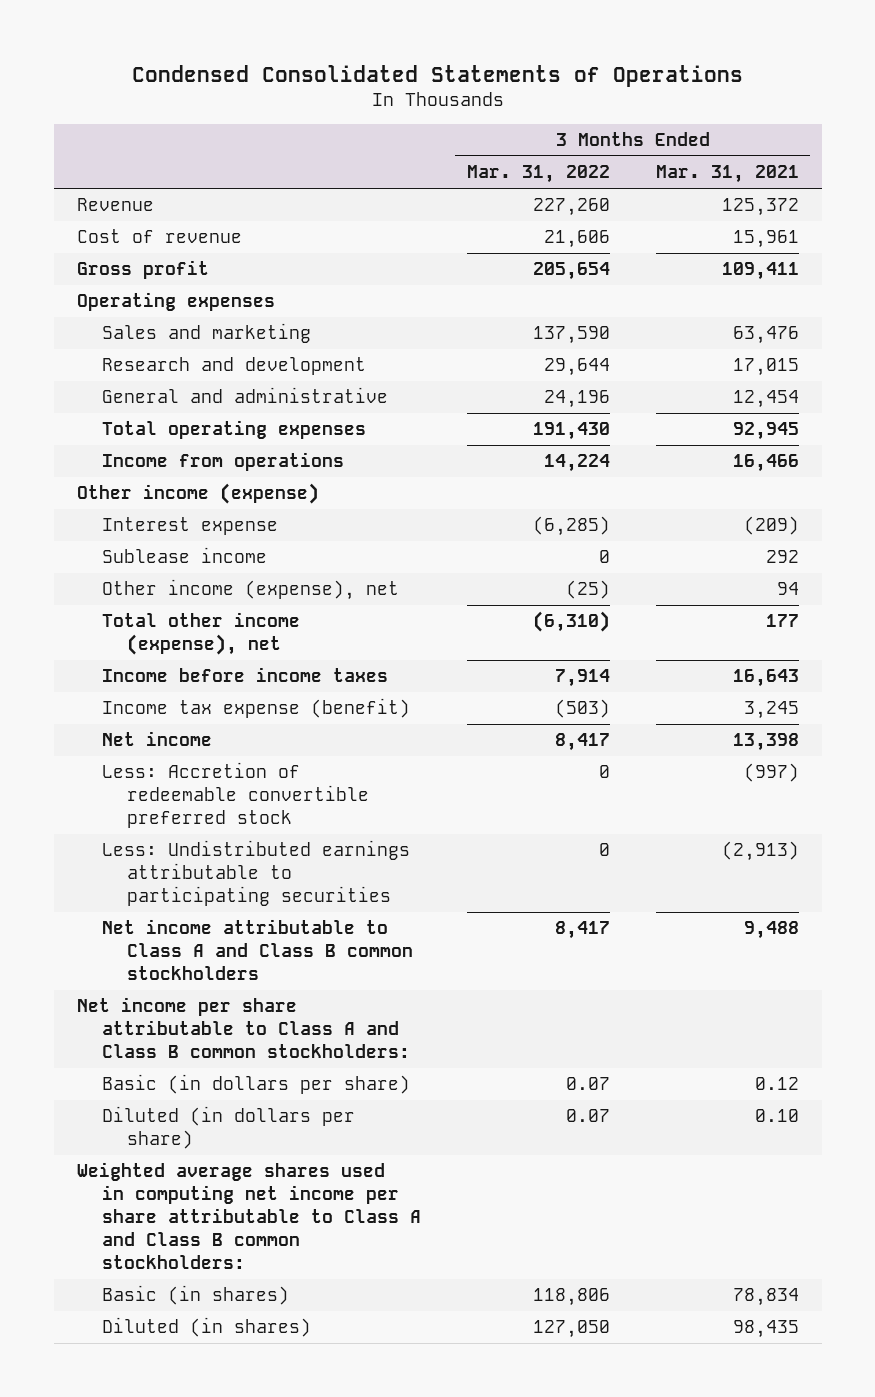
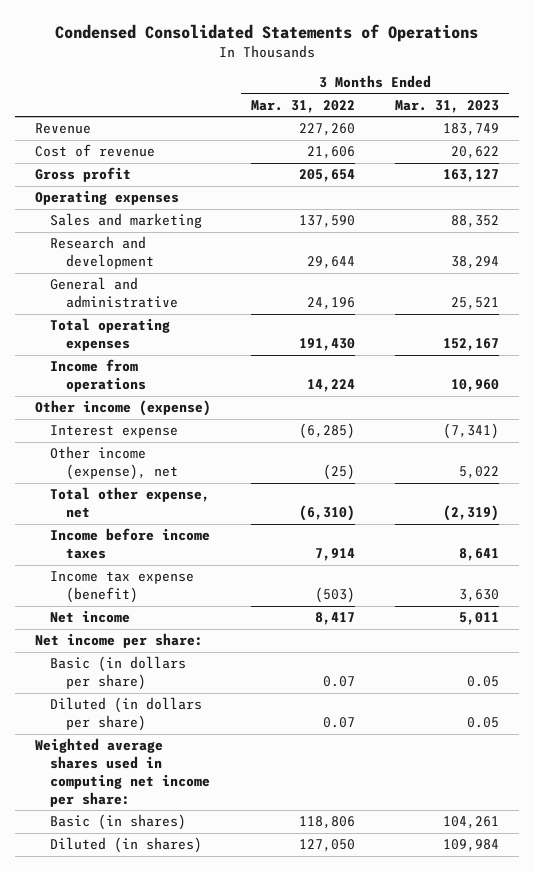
- | 3 Months Ended Mar. 31, 2022 | 3 Months Ended Mar. 31, 2021
+ | 3 Months Ended Mar. 31, 2022 | 3 Months Ended Mar. 31, 2023
- Sublease income | 0 | 292
- Total other income (expense), net | (6,310) | 177
+ Total other expense, net | (6,310) | (2,319)
- Less: Accretion of redeemable convertible preferred stock | 0 | (997)
- Less: Undistributed earnings attributable to participating securities | 0 | (2,913)
- Net income attributable to Class A and Class B common stockholders | 8,417 | 9,488
- Net income per share attributable to Class A and Class B common stockholders:
+ Net income per share:
- Weighted average shares used in computing net income per share attributable to Class A and Class B common stockholders:
+ Weighted average shares used in computing net income per share:

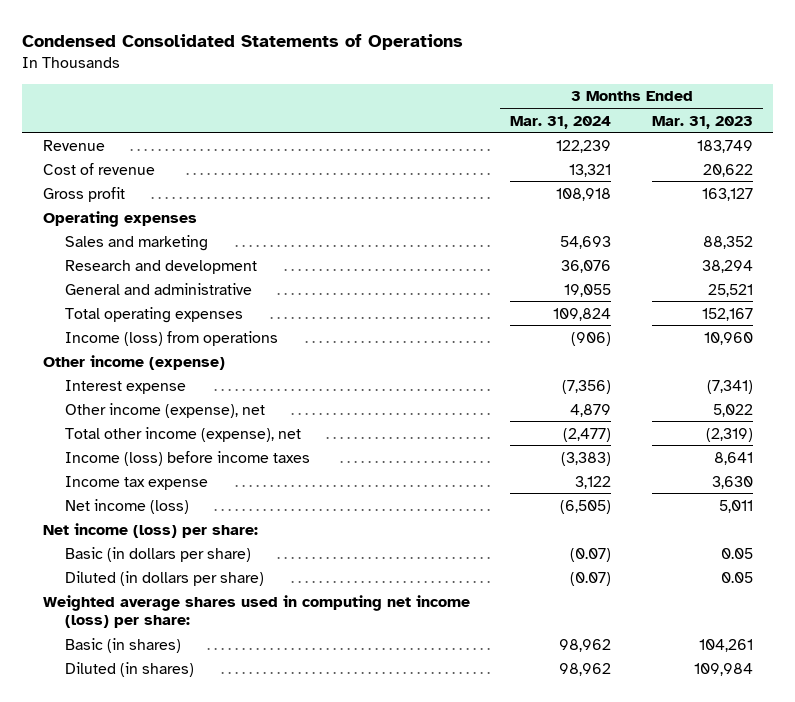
- | 3 Months Ended Mar. 31, 2022 | 3 Months Ended Mar. 31, 2023
+ | 3 Months Ended Mar. 31, 2024 | 3 Months Ended Mar. 31, 2023
- Income from operations | 14,224 | 10,960
+ Income (loss) from operations | (906) | 10,960
- Total other expense, net | (6,310) | (2,319)
- Income before income taxes | 7,914 | 8,641
- Income tax expense (benefit) | (503) | 3,630
- Net income | 8,417 | 5,011
- Net income per share:
+ Total other income (expense), net | (2,477) | (2,319)
+ Income (loss) before income taxes | (3,383) | 8,641
+ Income tax expense | 3,122 | 3,630
+ Net income (loss) | (6,505) | 5,011
+ Net income (loss) per share:
- Weighted average shares used in computing net income per share:
+ Weighted average shares used in computing net income (loss) per share:

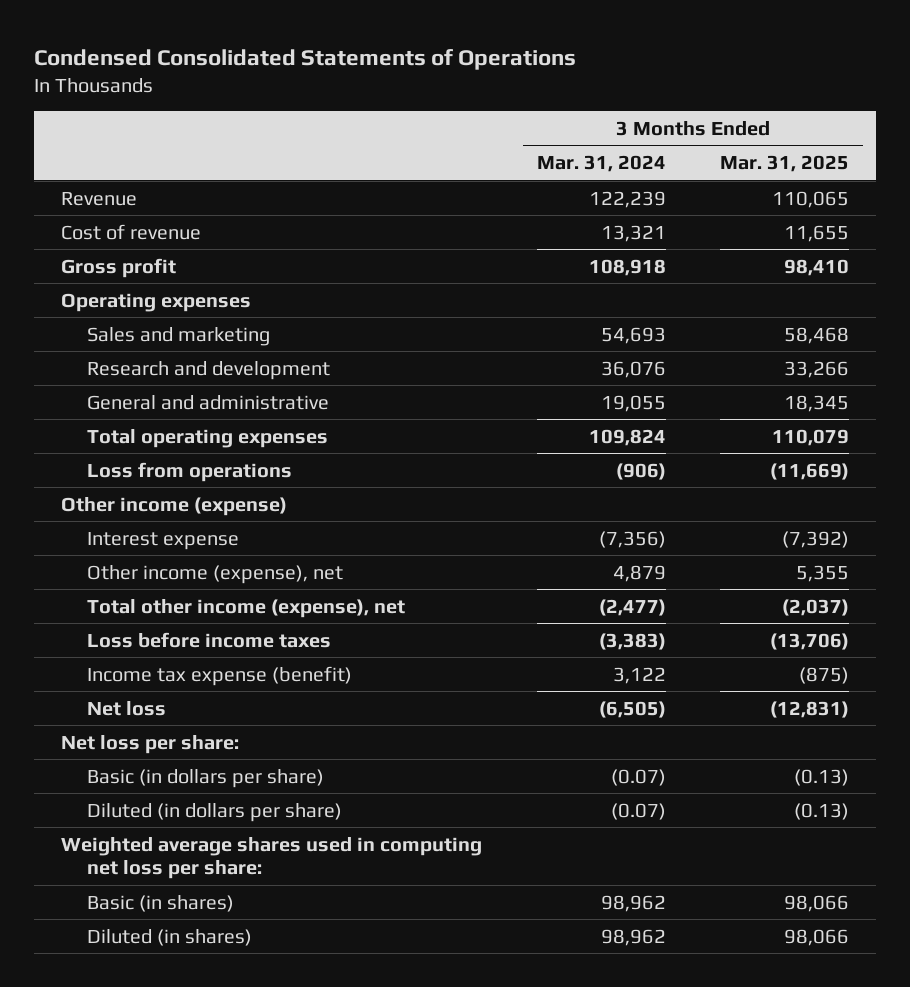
- | 3 Months Ended Mar. 31, 2024 | 3 Months Ended Mar. 31, 2023
+ | 3 Months Ended Mar. 31, 2024 | 3 Months Ended Mar. 31, 2025
- Income (loss) from operations | (906) | 10,960
+ Loss from operations | (906) | (11,669)
- Income (loss) before income taxes | (3,383) | 8,641
- Income tax expense | 3,122 | 3,630
- Net income (loss) | (6,505) | 5,011
- Net income (loss) per share:
+ Loss before income taxes | (3,383) | (13,706)
+ Income tax expense (benefit) | 3,122 | (875)
+ Net loss | (6,505) | (12,831)
+ Net loss per share:
- Weighted average shares used in computing net income (loss) per share:
+ Weighted average shares used in computing net loss per share:

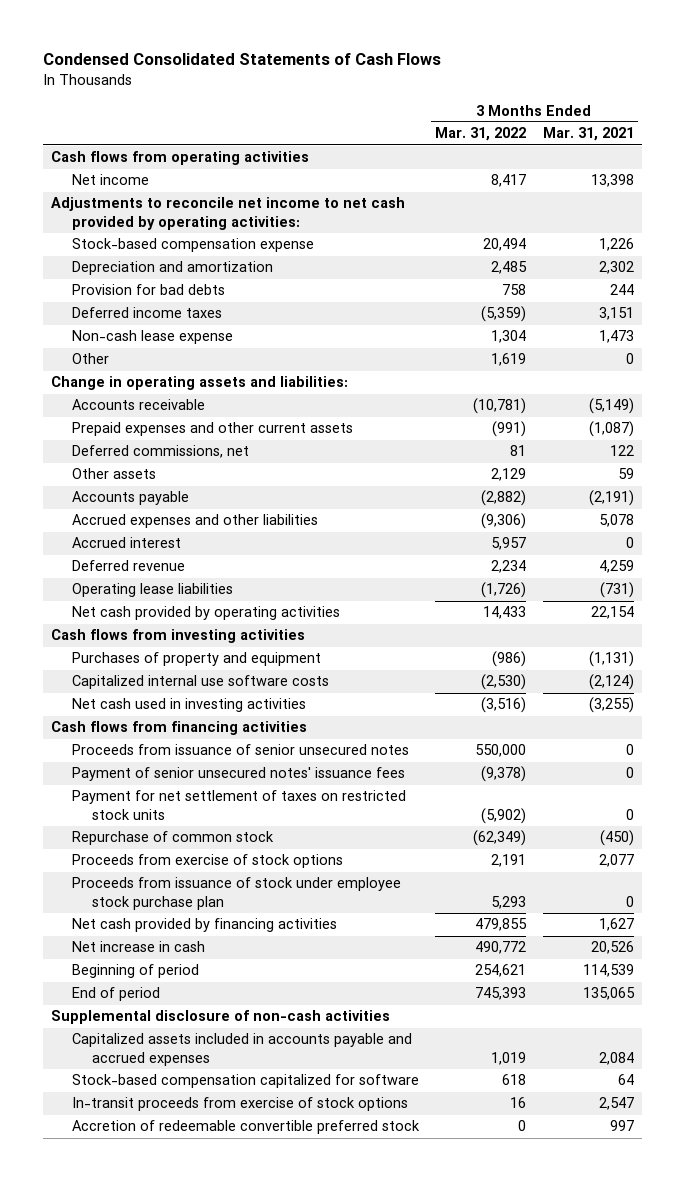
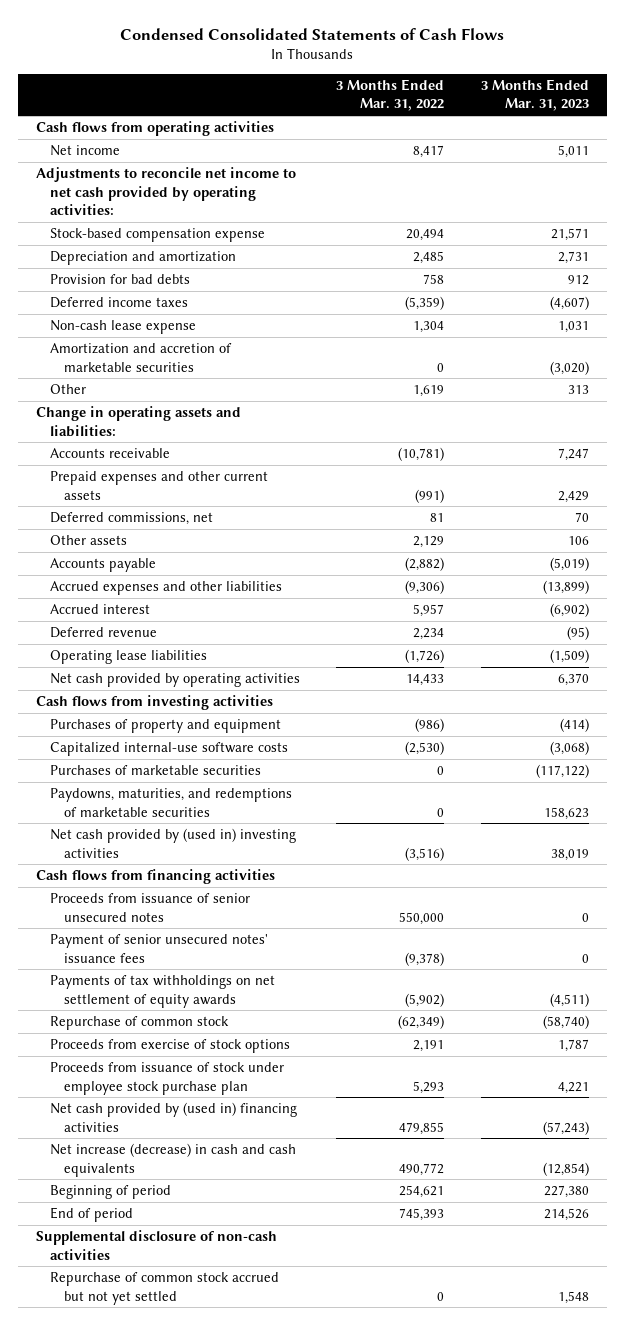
- | 3 Months Ended Mar. 31, 2022 | 3 Months Ended Mar. 31, 2021
+ | 3 Months Ended Mar. 31, 2022 | 3 Months Ended Mar. 31, 2023
+ Amortization and accretion of marketable securities | 0 | (3,020)
- Capitalized internal use software costs | (2,530) | (2,124)
- Net cash used in investing activities | (3,516) | (3,255)
+ Capitalized internal-use software costs | (2,530) | (3,068)
+ Purchases of marketable securities | 0 | (117,122)
+ Paydowns, maturities, and redemptions of marketable securities | 0 | 158,623
+ Net cash provided by (used in) investing activities | (3,516) | 38,019
- Payment for net settlement of taxes on restricted stock units | (5,902) | 0
+ Payments of tax withholdings on net settlement of equity awards | (5,902) | (4,511)
- Net cash provided by financing activities | 479,855 | 1,627
- Net increase in cash | 490,772 | 20,526
+ Net cash provided by (used in) financing activities | 479,855 | (57,243)
+ Net increase (decrease) in cash and cash equivalents | 490,772 | (12,854)
- Capitalized assets included in accounts payable and accrued expenses | 1,019 | 2,084
- Stock-based compensation capitalized for software | 618 | 64
- In-transit proceeds from exercise of stock options | 16 | 2,547
- Accretion of redeemable convertible preferred stock | 0 | 997
+ Repurchase of common stock accrued but not yet settled | 0 | 1,548

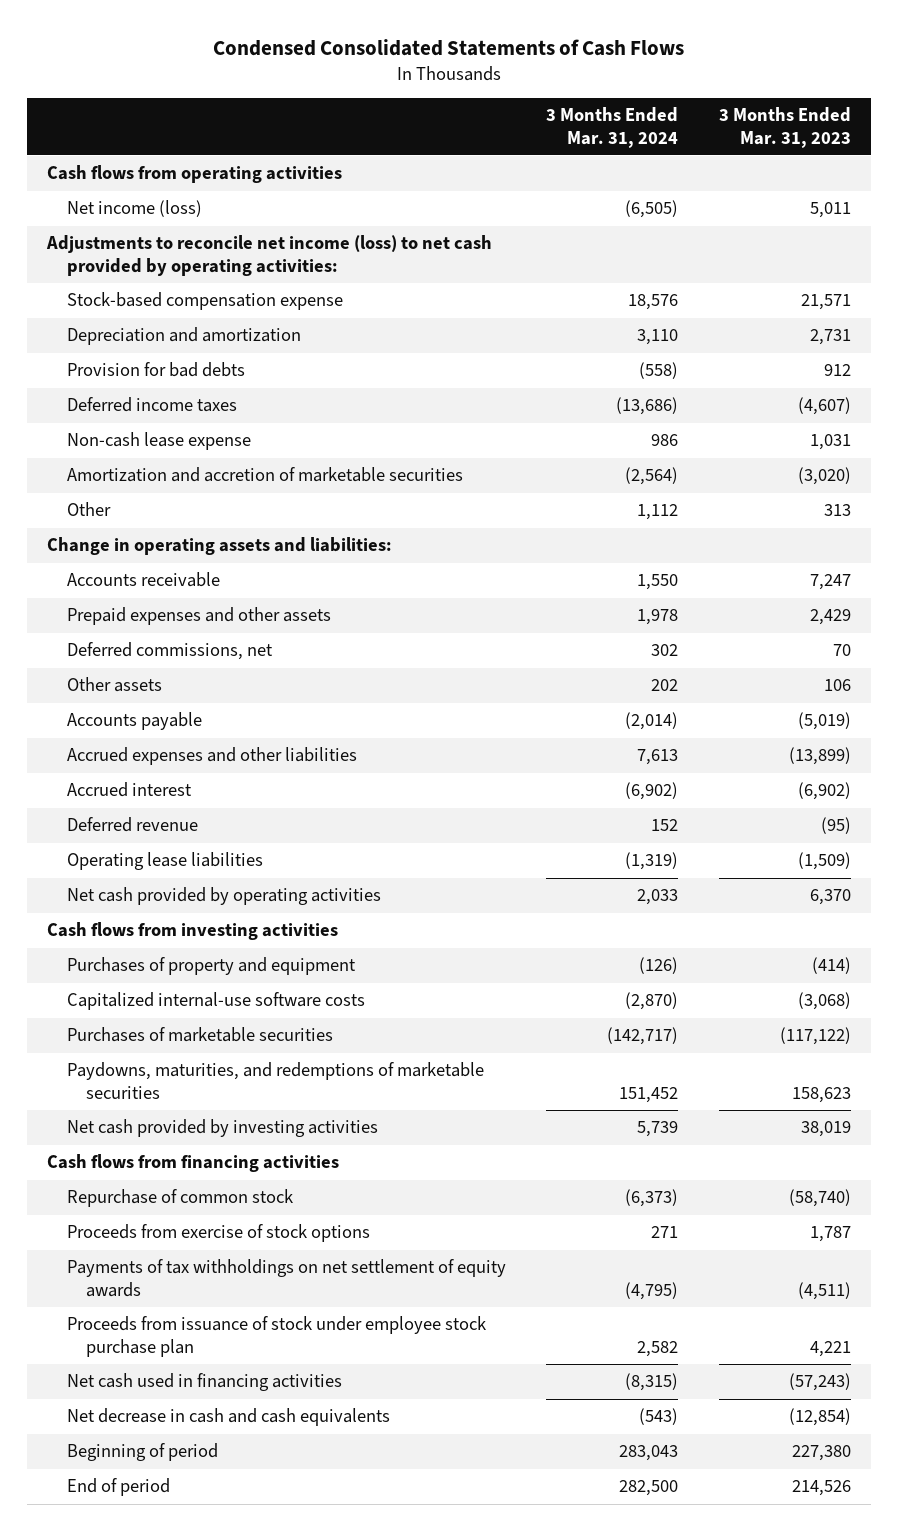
- | 3 Months Ended Mar. 31, 2022 | 3 Months Ended Mar. 31, 2023
+ | 3 Months Ended Mar. 31, 2024 | 3 Months Ended Mar. 31, 2023
- Net income | 8,417 | 5,011
- Adjustments to reconcile net income to net cash provided by operating activities:
+ Net income (loss) | (6,505) | 5,011
+ Adjustments to reconcile net income (loss) to net cash provided by operating activities:
- Prepaid expenses and other current assets | (991) | 2,429
+ Prepaid expenses and other assets | 1,978 | 2,429
- Net cash provided by (used in) investing activities | (3,516) | 38,019
+ Net cash provided by investing activities | 5,739 | 38,019
- Proceeds from issuance of senior unsecured notes | 550,000 | 0
- Payment of senior unsecured notes' issuance fees | (9,378) | 0
moved down: Payments of tax withholdings on net settlement of equity awards | (4,795) | (4,511)
- Net cash provided by (used in) financing activities | 479,855 | (57,243)
- Net increase (decrease) in cash and cash equivalents | 490,772 | (12,854)
+ Net cash used in financing activities | (8,315) | (57,243)
+ Net decrease in cash and cash equivalents | (543) | (12,854)
- Supplemental disclosure of non-cash activities
- Repurchase of common stock accrued but not yet settled | 0 | 1,548

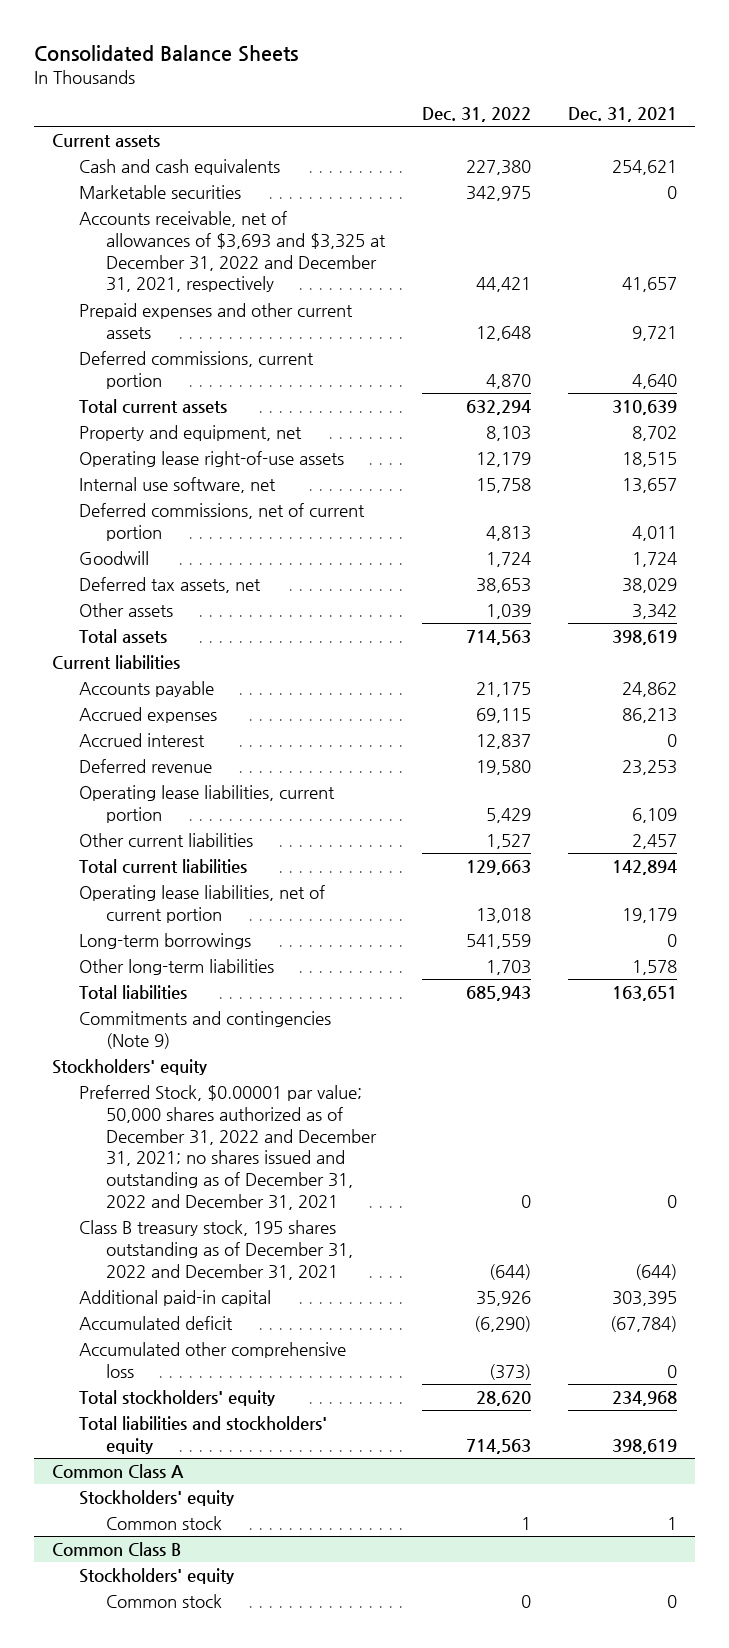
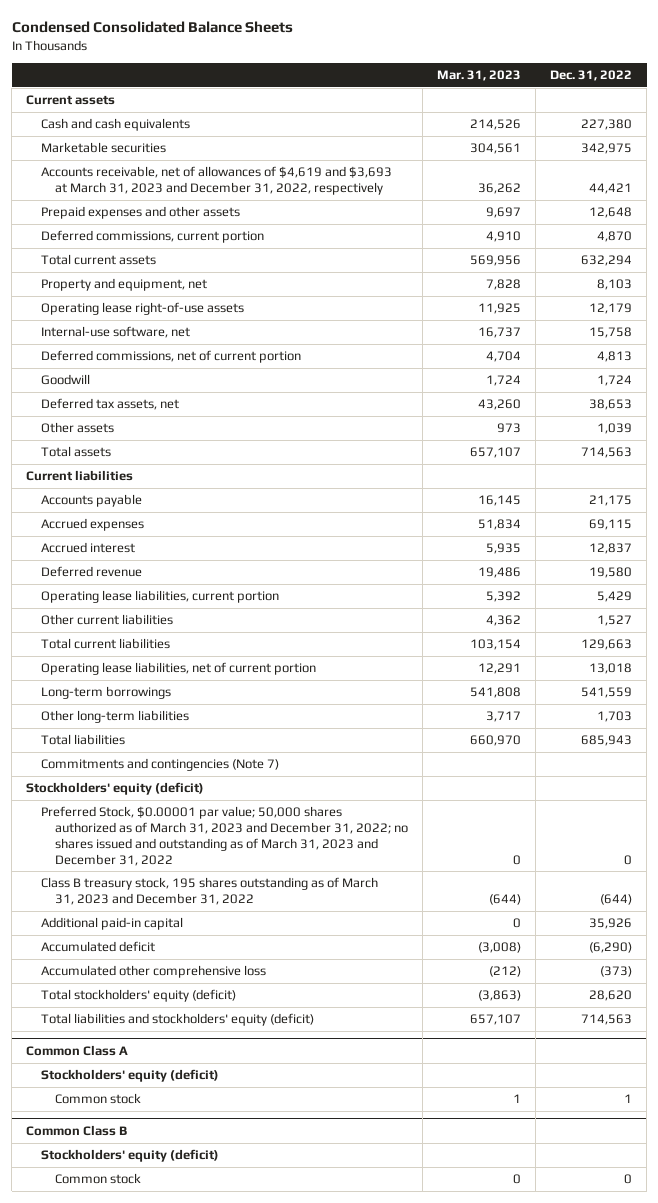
- Consolidated Balance Sheets
+ Condensed Consolidated Balance Sheets
- | Dec. 31, 2022 | Dec. 31, 2021
+ | Mar. 31, 2023 | Dec. 31, 2022
- Accounts receivable, net of allowances of $3,693 and $3,325 at December 31, 2022 and December 31, 2021, respectively | 44,421 | 41,657
- Prepaid expenses and other current assets | 12,648 | 9,721
+ Accounts receivable, net of allowances of $4,619 and $3,693 at March 31, 2023 and December 31, 2022, respectively | 36,262 | 44,421
+ Prepaid expenses and other assets | 9,697 | 12,648
- Internal use software, net | 15,758 | 13,657
+ Internal-use software, net | 16,737 | 15,758
- Commitments and contingencies (Note 9)
- Stockholders' equity
- Preferred Stock, $0.00001 par value; 50,000 shares authorized as of December 31, 2022 and December 31, 2021; no shares issued and outstanding as of December 31, 2022 and December 31, 2021 | 0 | 0
- Class B treasury stock, 195 shares outstanding as of December 31, 2022 and December 31, 2021 | (644) | (644)
+ Commitments and contingencies (Note 7)
+ Stockholders' equity (deficit)
+ Preferred Stock, $0.00001 par value; 50,000 shares authorized as of March 31, 2023 and December 31, 2022; no shares issued and outstanding as of March 31, 2023 and December 31, 2022 | 0 | 0
+ Class B treasury stock, 195 shares outstanding as of March 31, 2023 and December 31, 2022 | (644) | (644)
- Total stockholders' equity | 28,620 | 234,968
- Total liabilities and stockholders' equity | 714,563 | 398,619
+ Total stockholders' equity (deficit) | (3,863) | 28,620
+ Total liabilities and stockholders' equity (deficit) | 657,107 | 714,563
@ Common Class A
- Stockholders' equity
+ Stockholders' equity (deficit)
@ Common Class B
- Stockholders' equity
+ Stockholders' equity (deficit)

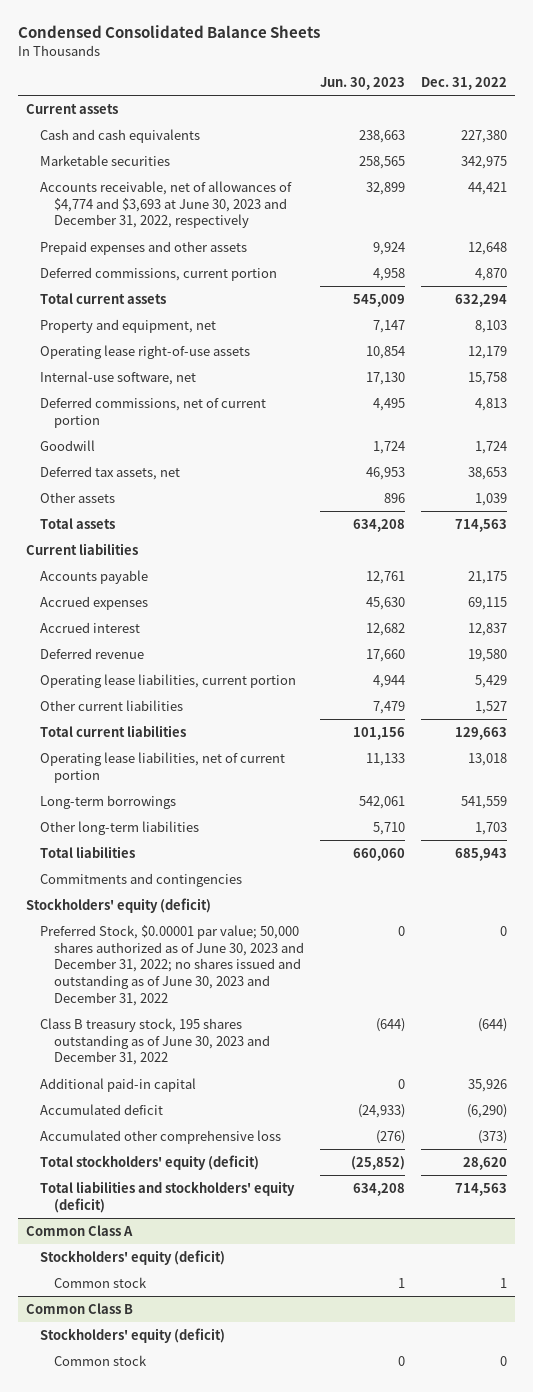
- | Mar. 31, 2023 | Dec. 31, 2022
+ | Jun. 30, 2023 | Dec. 31, 2022
- Accounts receivable, net of allowances of $4,619 and $3,693 at March 31, 2023 and December 31, 2022, respectively | 36,262 | 44,421
+ Accounts receivable, net of allowances of $4,774 and $3,693 at June 30, 2023 and December 31, 2022, respectively | 32,899 | 44,421
- Commitments and contingencies (Note 7)
+ Commitments and contingencies
- Preferred Stock, $0.00001 par value; 50,000 shares authorized as of March 31, 2023 and December 31, 2022; no shares issued and outstanding as of March 31, 2023 and December 31, 2022 | 0 | 0
- Class B treasury stock, 195 shares outstanding as of March 31, 2023 and December 31, 2022 | (644) | (644)
+ Preferred Stock, $0.00001 par value; 50,000 shares authorized as of June 30, 2023 and December 31, 2022; no shares issued and outstanding as of June 30, 2023 and December 31, 2022 | 0 | 0
+ Class B treasury stock, 195 shares outstanding as of June 30, 2023 and December 31, 2022 | (644) | (644)

